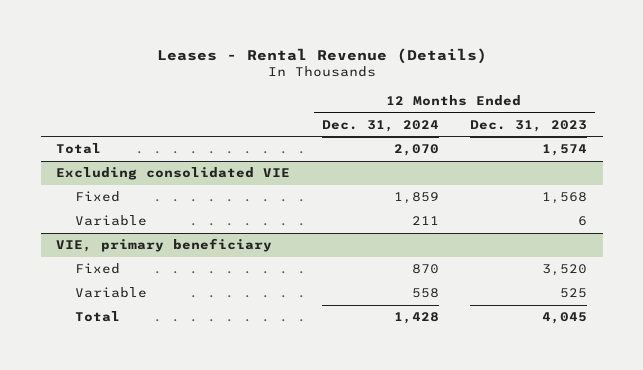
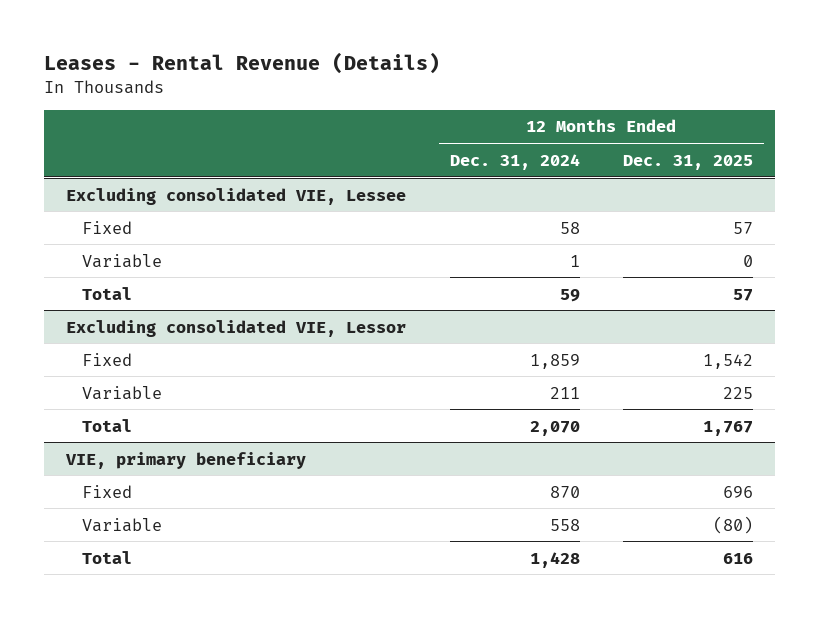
- | 12 Months Ended Dec. 31, 2024 | 12 Months Ended Dec. 31, 2023
+ | 12 Months Ended Dec. 31, 2024 | 12 Months Ended Dec. 31, 2025
- Total | 2,070 | 1,574
- Excluding consolidated VIE
+ Excluding consolidated VIE, Lessee
+ Fixed | 58 | 57
+ Variable | 1 | 0
+ Total | 59 | 57
+ Excluding consolidated VIE, Lessor
+ Total | 2,070 | 1,767

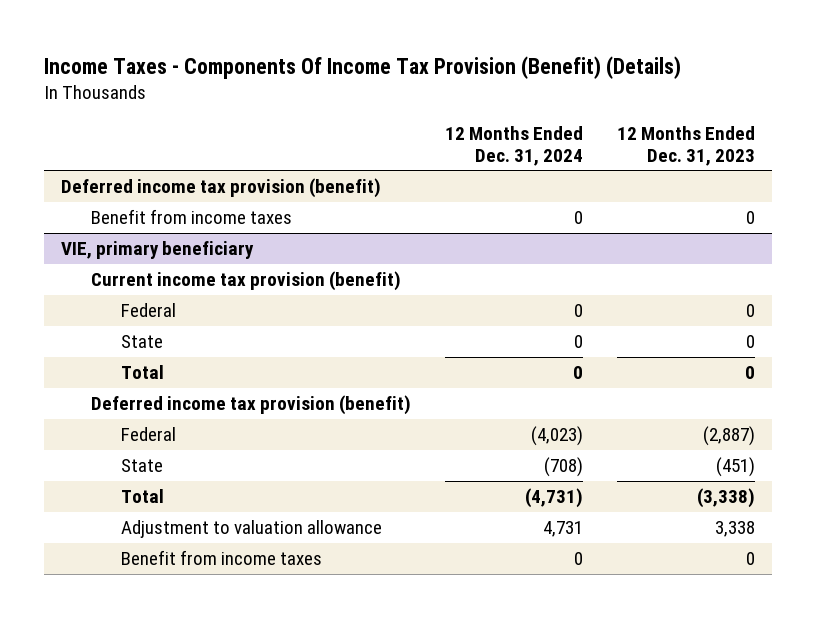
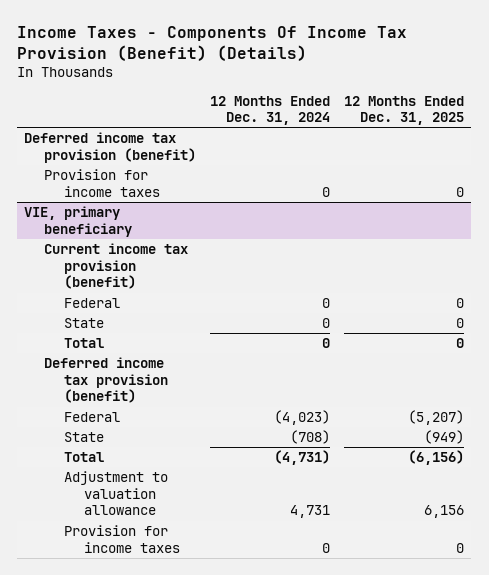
- | 12 Months Ended Dec. 31, 2024 | 12 Months Ended Dec. 31, 2023
+ | 12 Months Ended Dec. 31, 2024 | 12 Months Ended Dec. 31, 2025
- Benefit from income taxes | 0 | 0
+ Provision for income taxes | 0 | 0
@ VIE, primary beneficiary
- Benefit from income taxes | 0 | 0
+ Provision for income taxes | 0 | 0

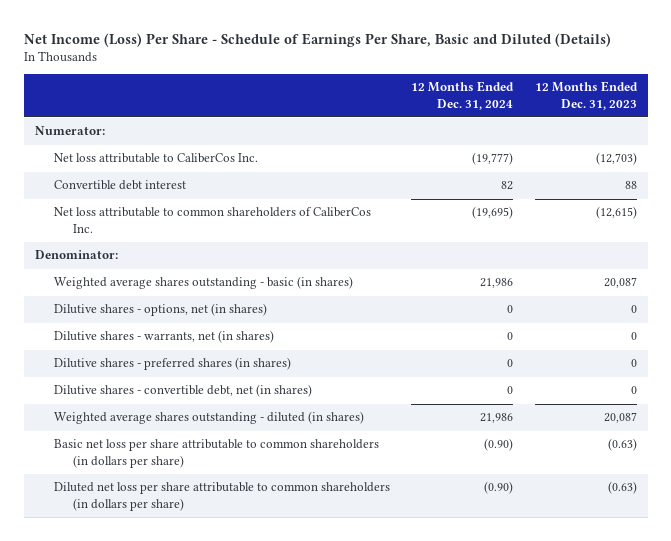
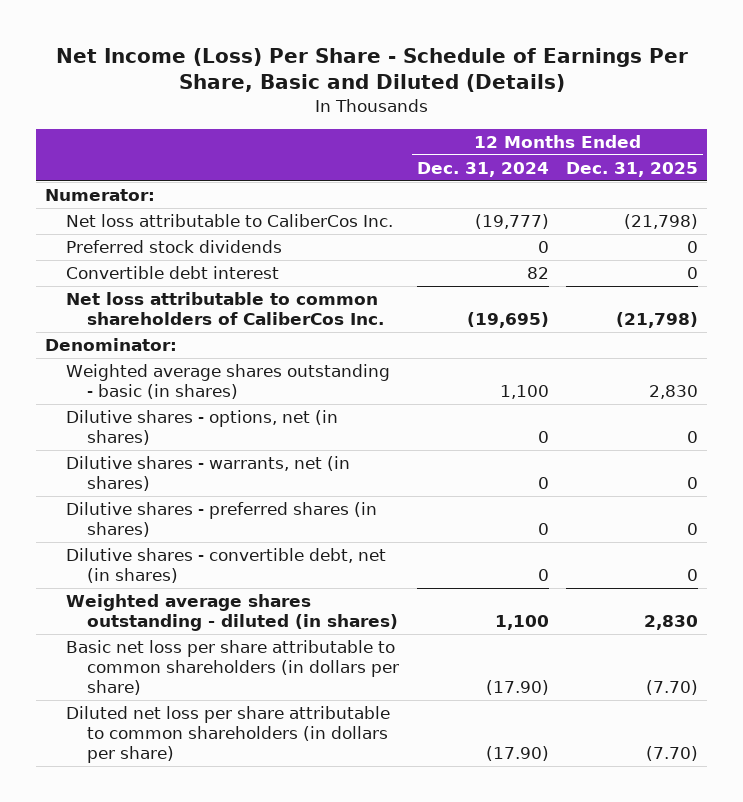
- | 12 Months Ended Dec. 31, 2024 | 12 Months Ended Dec. 31, 2023
+ | 12 Months Ended Dec. 31, 2024 | 12 Months Ended Dec. 31, 2025
+ Preferred stock dividends | 0 | 0
- Weighted average shares outstanding - basic (in shares) | 21,986 | 20,087
+ Weighted average shares outstanding - basic (in shares) | 1,100 | 2,830
- Weighted average shares outstanding - diluted (in shares) | 21,986 | 20,087
- Basic net loss per share attributable to common shareholders (in dollars per share) | (0.90) | (0.63)
- Diluted net loss per share attributable to common shareholders (in dollars per share) | (0.90) | (0.63)
+ Weighted average shares outstanding - diluted (in shares) | 1,100 | 2,830
+ Basic net loss per share attributable to common shareholders (in dollars per share) | (17.90) | (7.70)
+ Diluted net loss per share attributable to common shareholders (in dollars per share) | (17.90) | (7.70)

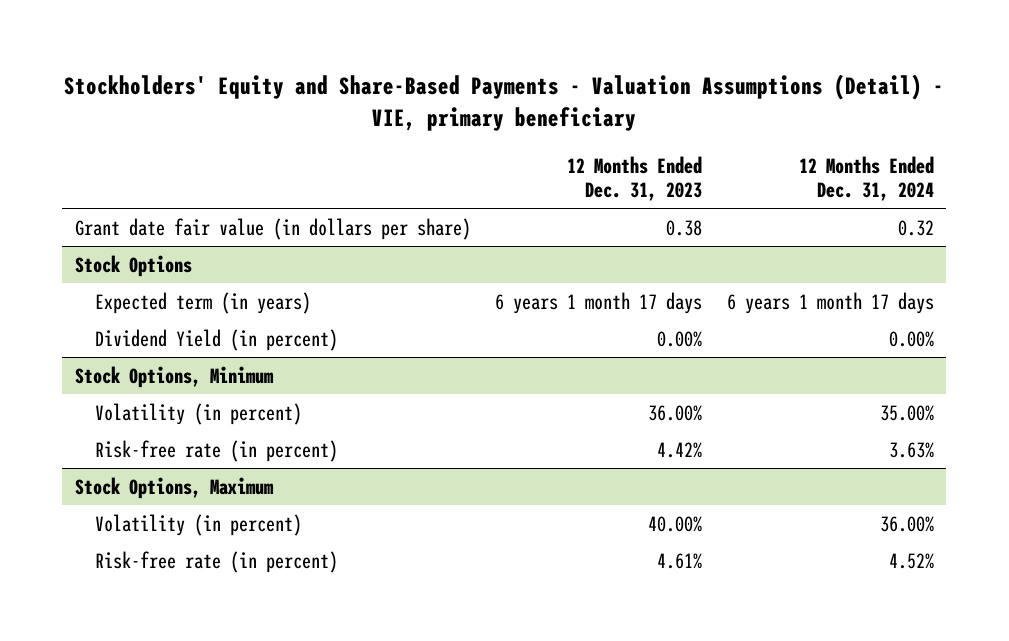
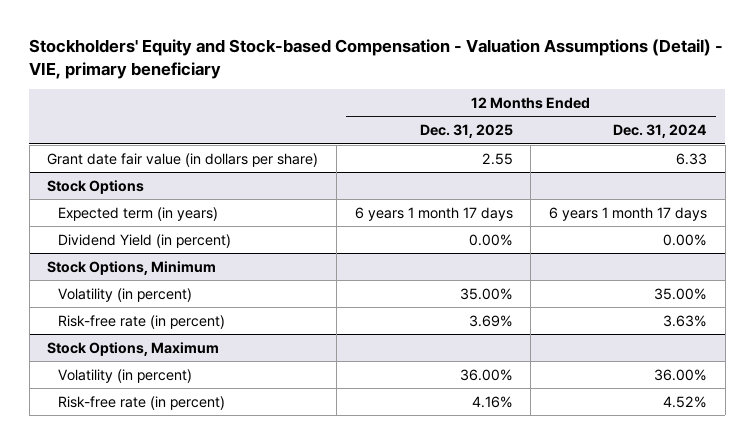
- Stockholders' Equity and Share-Based Payments - Valuation Assumptions (Detail) - VIE, primary beneficiary
+ Stockholders' Equity and Stock-based Compensation - Valuation Assumptions (Detail) - VIE, primary beneficiary
- | 12 Months Ended Dec. 31, 2023 | 12 Months Ended Dec. 31, 2024
+ | 12 Months Ended Dec. 31, 2025 | 12 Months Ended Dec. 31, 2024
- Grant date fair value (in dollars per share) | 0.38 | 0.32
+ Grant date fair value (in dollars per share) | 2.55 | 6.33

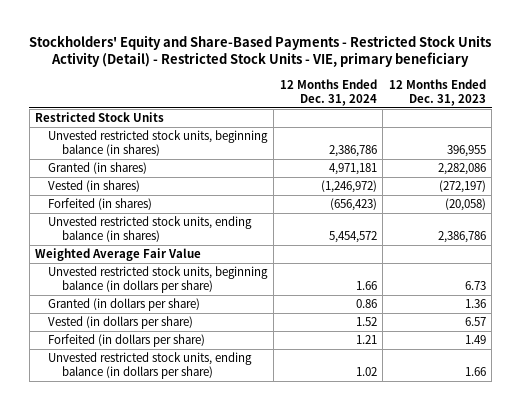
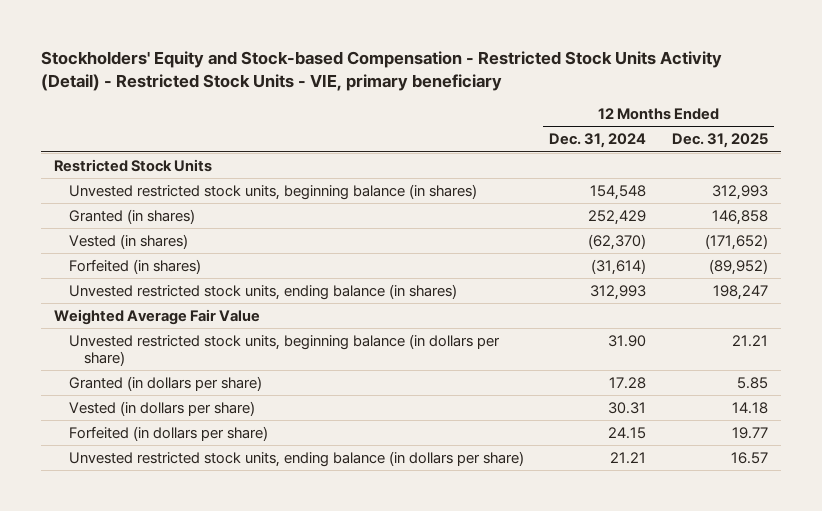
- Stockholders' Equity and Share-Based Payments - Restricted Stock Units Activity (Detail) - Restricted Stock Units - VIE, primary beneficiary
+ Stockholders' Equity and Stock-based Compensation - Restricted Stock Units Activity (Detail) - Restricted Stock Units - VIE, primary beneficiary
- | 12 Months Ended Dec. 31, 2024 | 12 Months Ended Dec. 31, 2023
+ | 12 Months Ended Dec. 31, 2024 | 12 Months Ended Dec. 31, 2025
- Unvested restricted stock units, beginning balance (in shares) | 2,386,786 | 396,955
- Granted (in shares) | 4,971,181 | 2,282,086
- Vested (in shares) | (1,246,972) | (272,197)
- Forfeited (in shares) | (656,423) | (20,058)
- Unvested restricted stock units, ending balance (in shares) | 5,454,572 | 2,386,786
+ Unvested restricted stock units, beginning balance (in shares) | 154,548 | 312,993
+ Granted (in shares) | 252,429 | 146,858
+ Vested (in shares) | (62,370) | (171,652)
+ Forfeited (in shares) | (31,614) | (89,952)
+ Unvested restricted stock units, ending balance (in shares) | 312,993 | 198,247
- Unvested restricted stock units, beginning balance (in dollars per share) | 1.66 | 6.73
- Granted (in dollars per share) | 0.86 | 1.36
- Vested (in dollars per share) | 1.52 | 6.57
- Forfeited (in dollars per share) | 1.21 | 1.49
- Unvested restricted stock units, ending balance (in dollars per share) | 1.02 | 1.66
+ Unvested restricted stock units, beginning balance (in dollars per share) | 31.90 | 21.21
+ Granted (in dollars per share) | 17.28 | 5.85
+ Vested (in dollars per share) | 30.31 | 14.18
+ Forfeited (in dollars per share) | 24.15 | 19.77
+ Unvested restricted stock units, ending balance (in dollars per share) | 21.21 | 16.57

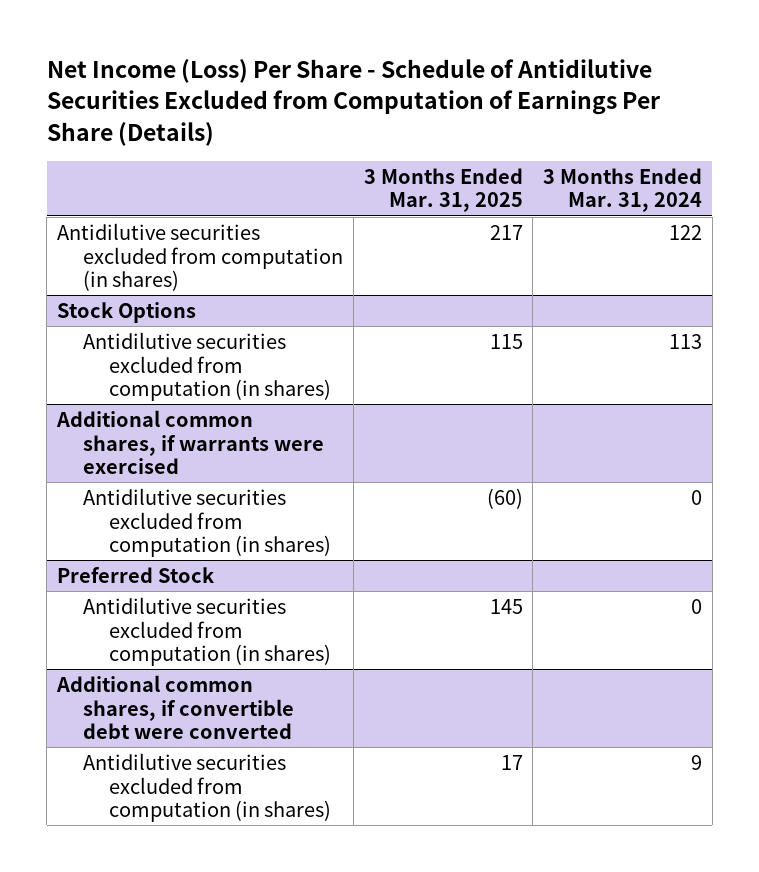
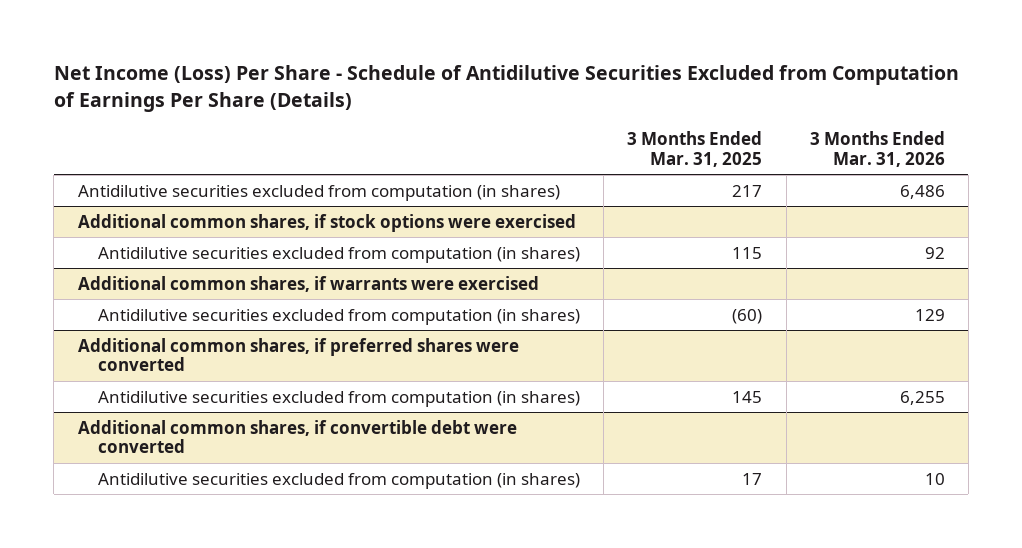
- | 3 Months Ended Mar. 31, 2025 | 3 Months Ended Mar. 31, 2024
+ | 3 Months Ended Mar. 31, 2025 | 3 Months Ended Mar. 31, 2026
- Stock Options
+ Additional common shares, if stock options were exercised
- Preferred Stock
+ Additional common shares, if preferred shares were converted

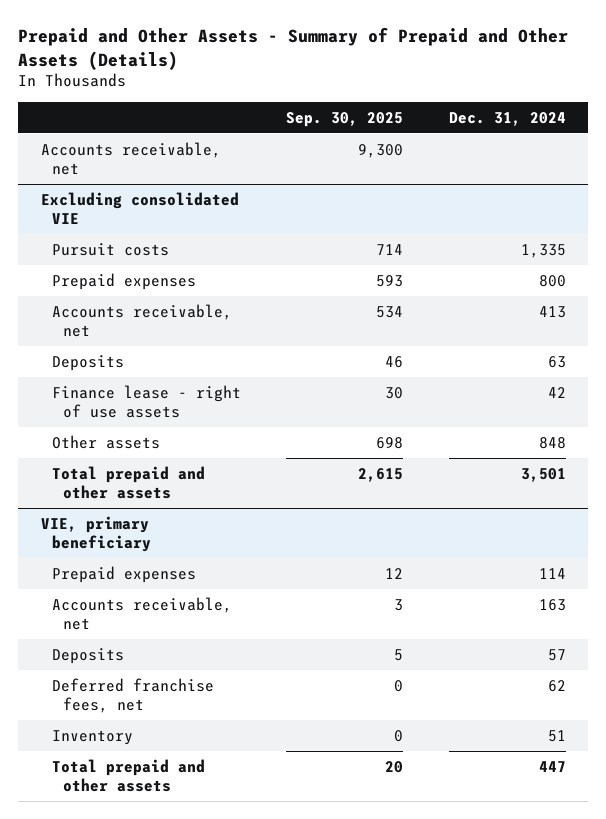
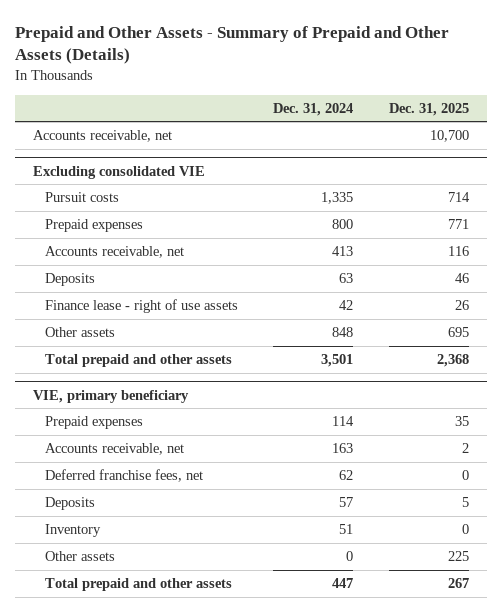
- | Sep. 30, 2025 | Dec. 31, 2024
+ | Dec. 31, 2024 | Dec. 31, 2025
@ VIE, primary beneficiary
moved down: Deposits | 57 | 5
+ Other assets | 0 | 225

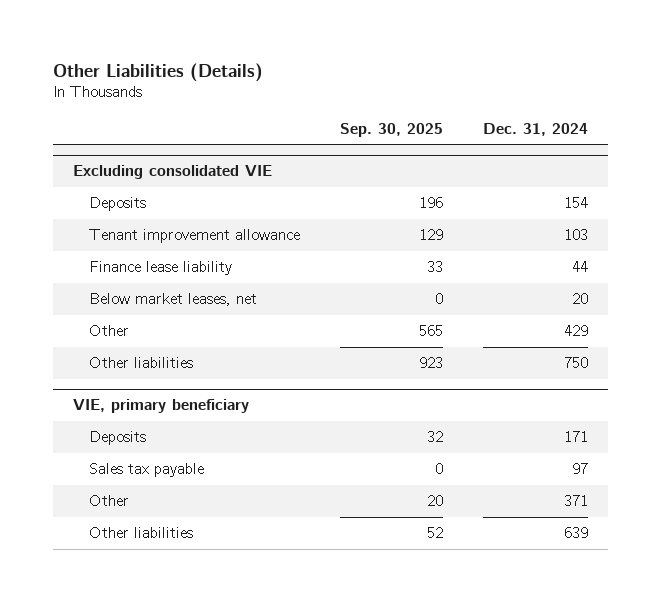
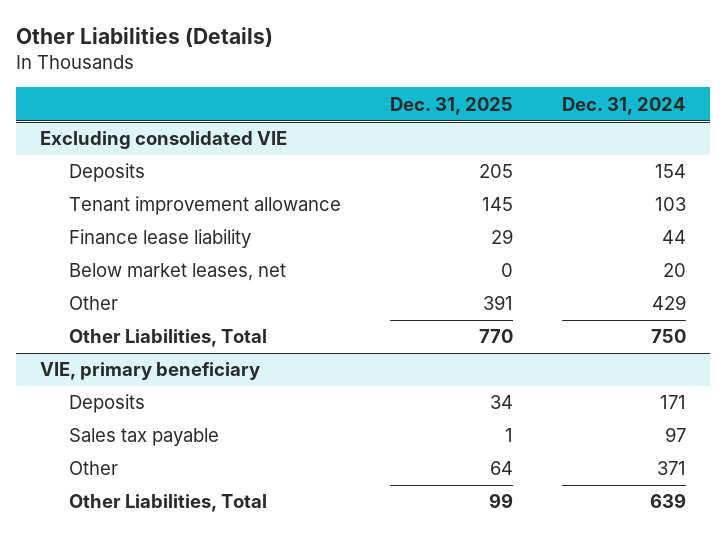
- | Sep. 30, 2025 | Dec. 31, 2024
+ | Dec. 31, 2025 | Dec. 31, 2024
@ Excluding consolidated VIE
- Other liabilities | 923 | 750
+ Other Liabilities, Total | 770 | 750
@ VIE, primary beneficiary
- Other liabilities | 52 | 639
+ Other Liabilities, Total | 99 | 639

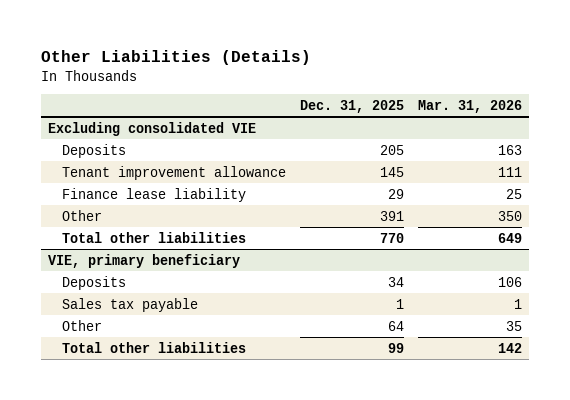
- | Dec. 31, 2025 | Dec. 31, 2024
+ | Dec. 31, 2025 | Mar. 31, 2026
@ Excluding consolidated VIE
- Below market leases, net | 0 | 20
- Other Liabilities, Total | 770 | 750
+ Total other liabilities | 770 | 649
@ VIE, primary beneficiary
- Other Liabilities, Total | 99 | 639
+ Total other liabilities | 99 | 142

